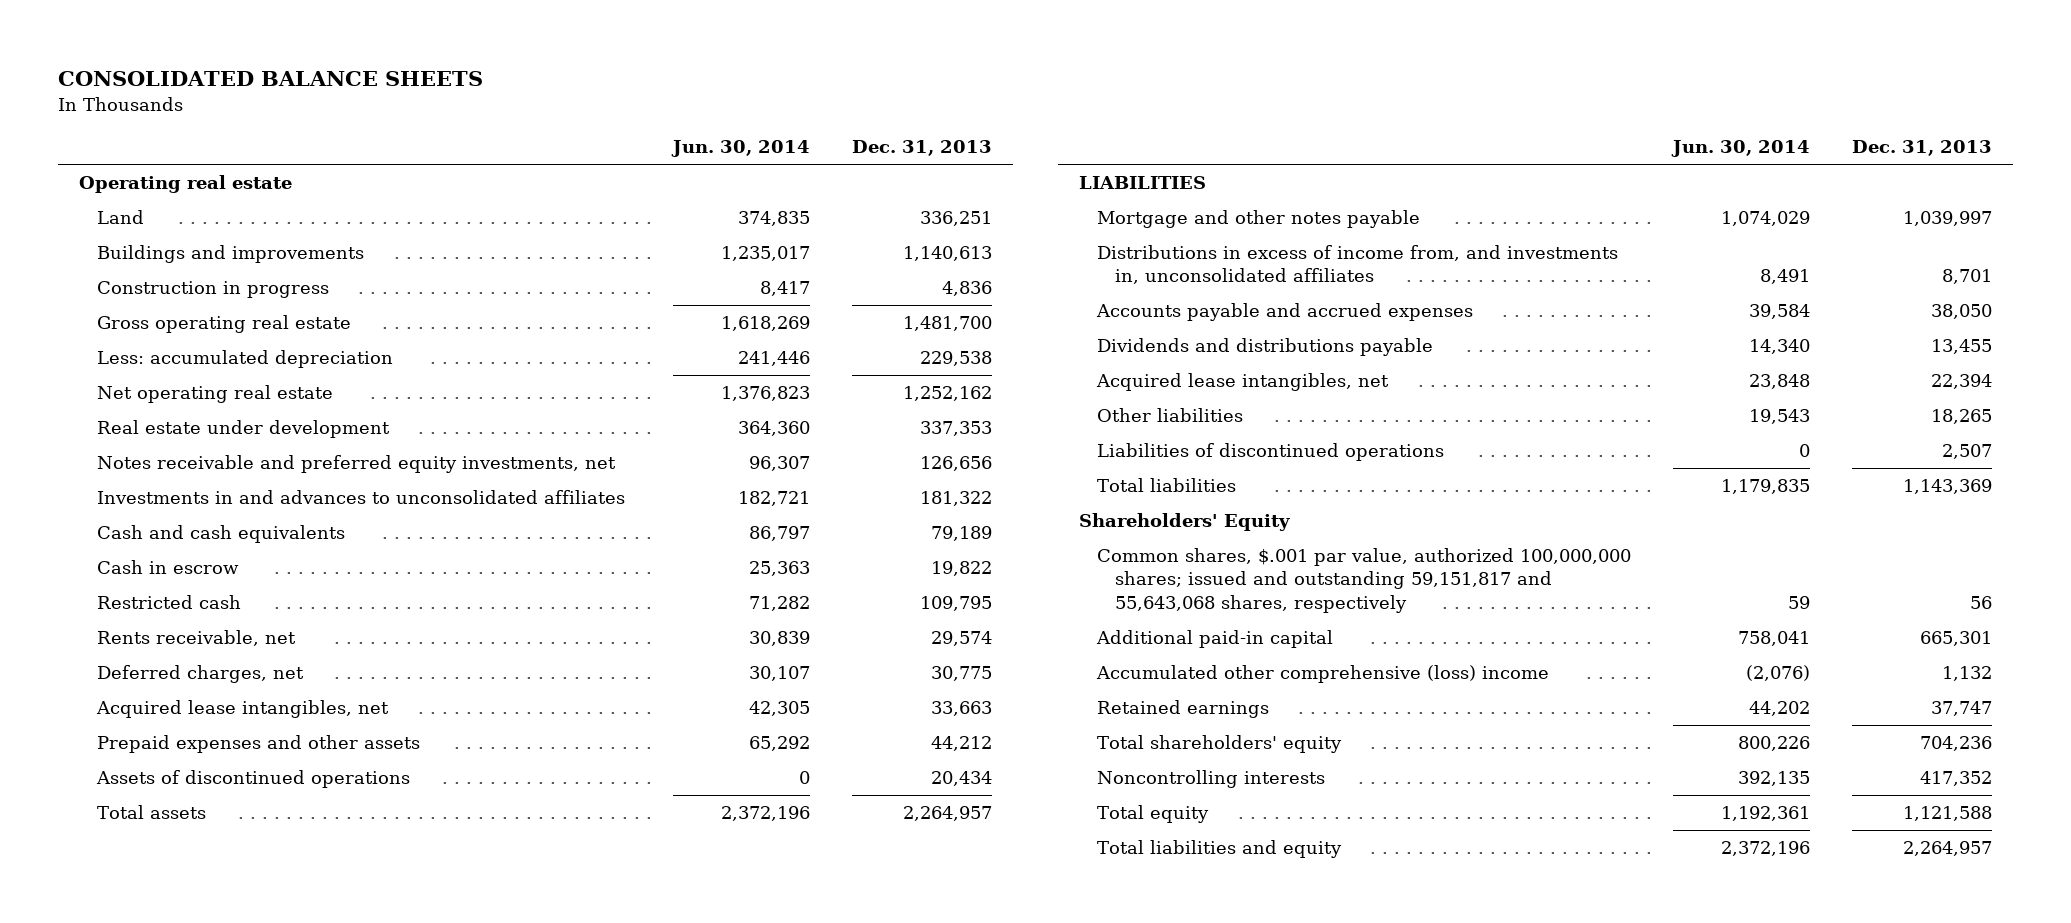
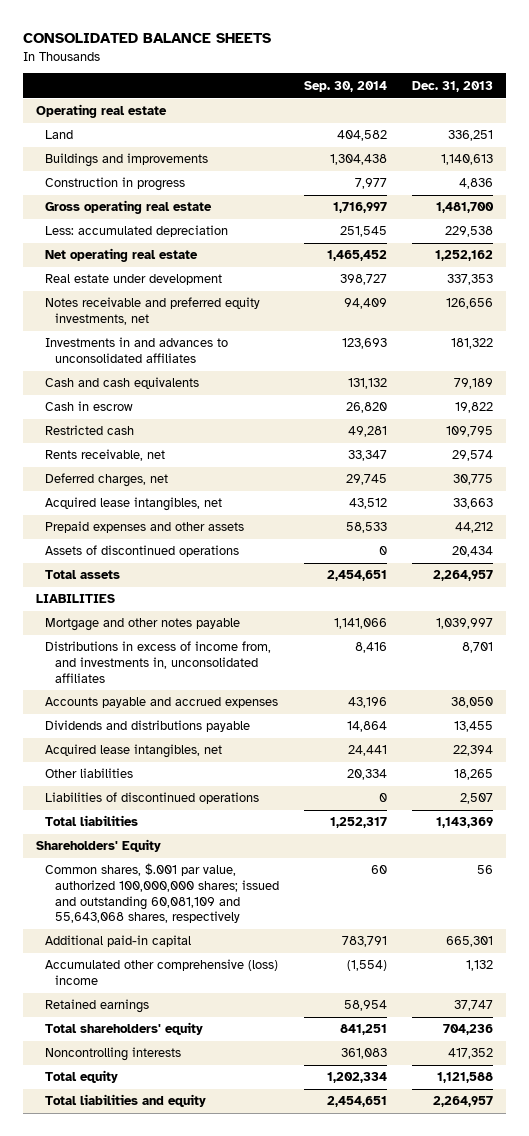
- | Jun. 30, 2014 | Dec. 31, 2013
+ | Sep. 30, 2014 | Dec. 31, 2013
- Common shares, $.001 par value, authorized 100,000,000 shares; issued and outstanding 59,151,817 and 55,643,068 shares, respectively | 59 | 56
+ Common shares, $.001 par value, authorized 100,000,000 shares; issued and outstanding 60,081,109 and 55,643,068 shares, respectively | 60 | 56

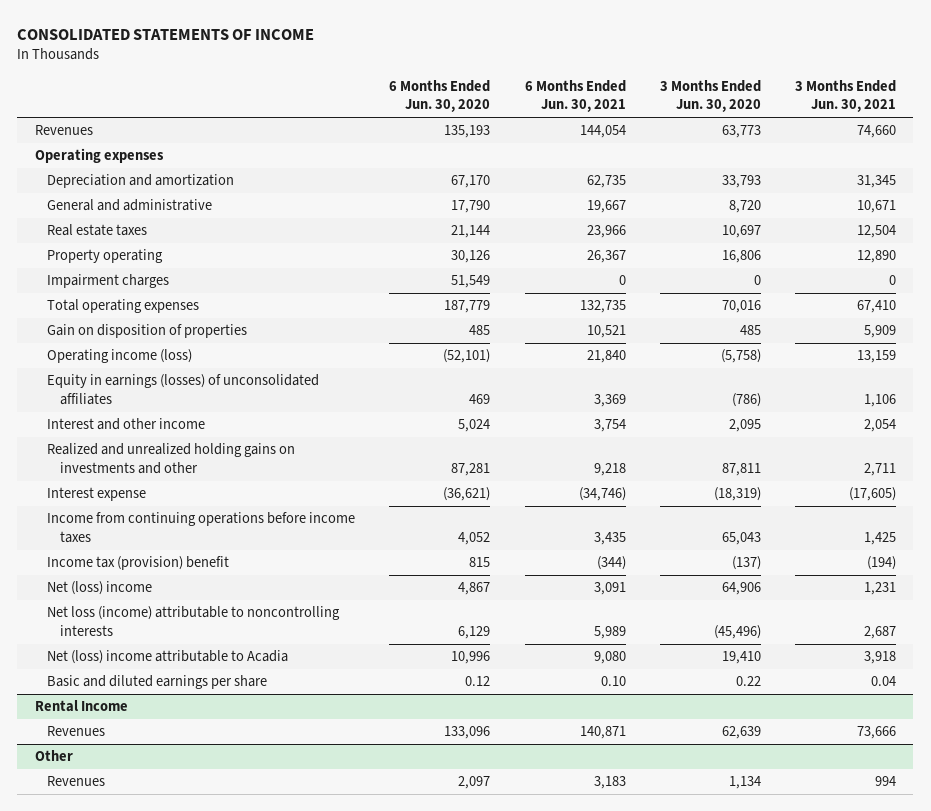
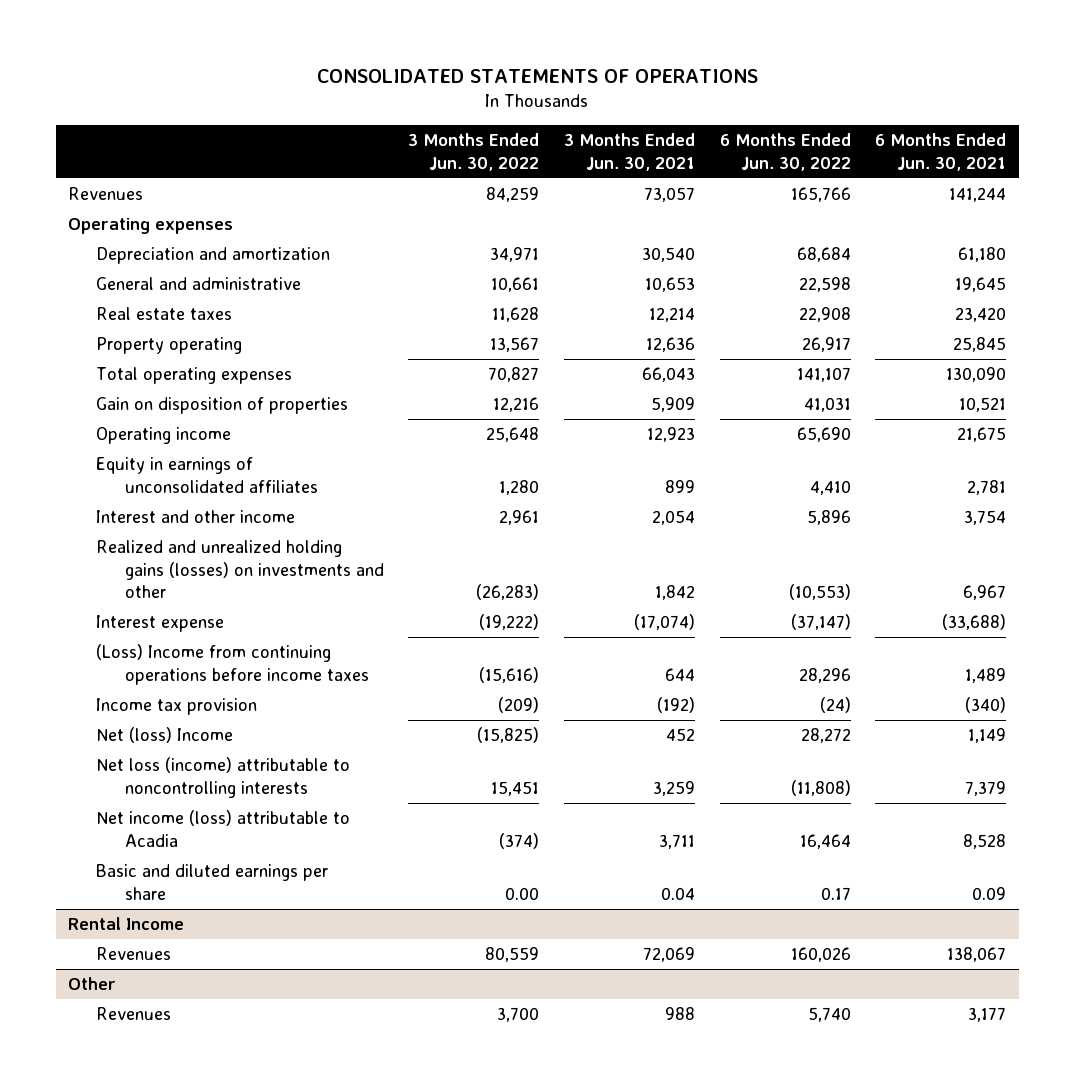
- CONSOLIDATED STATEMENTS OF INCOME
+ CONSOLIDATED STATEMENTS OF OPERATIONS
- | 6 Months Ended Jun. 30, 2020 | 6 Months Ended Jun. 30, 2021 | 3 Months Ended Jun. 30, 2020 | 3 Months Ended Jun. 30, 2021
+ | 3 Months Ended Jun. 30, 2022 | 3 Months Ended Jun. 30, 2021 | 6 Months Ended Jun. 30, 2022 | 6 Months Ended Jun. 30, 2021
- Revenues | 135,193 | 144,054 | 63,773 | 74,660
+ Revenues | 84,259 | 73,057 | 165,766 | 141,244
- Depreciation and amortization | 67,170 | 62,735 | 33,793 | 31,345
- General and administrative | 17,790 | 19,667 | 8,720 | 10,671
- Real estate taxes | 21,144 | 23,966 | 10,697 | 12,504
- Property operating | 30,126 | 26,367 | 16,806 | 12,890
- Impairment charges | 51,549 | 0 | 0 | 0
- Total operating expenses | 187,779 | 132,735 | 70,016 | 67,410
+ Depreciation and amortization | 34,971 | 30,540 | 68,684 | 61,180
+ General and administrative | 10,661 | 10,653 | 22,598 | 19,645
+ Real estate taxes | 11,628 | 12,214 | 22,908 | 23,420
+ Property operating | 13,567 | 12,636 | 26,917 | 25,845
+ Total operating expenses | 70,827 | 66,043 | 141,107 | 130,090
- Operating income (loss) | (52,101) | 21,840 | (5,758) | 13,159
- Equity in earnings (losses) of unconsolidated affiliates | 469 | 3,369 | (786) | 1,106
+ Operating income | 25,648 | 12,923 | 65,690 | 21,675
+ Equity in earnings of unconsolidated affiliates | 1,280 | 899 | 4,410 | 2,781
- Realized and unrealized holding gains on investments and other | 87,281 | 9,218 | 87,811 | 2,711
- Interest expense | (36,621) | (34,746) | (18,319) | (17,605)
- Income from continuing operations before income taxes | 4,052 | 3,435 | 65,043 | 1,425
- Income tax (provision) benefit | 815 | (344) | (137) | (194)
- Net (loss) income | 4,867 | 3,091 | 64,906 | 1,231
- Net loss (income) attributable to noncontrolling interests | 6,129 | 5,989 | (45,496) | 2,687
- Net (loss) income attributable to Acadia | 10,996 | 9,080 | 19,410 | 3,918
- Basic and diluted earnings per share | 0.12 | 0.10 | 0.22 | 0.04
+ Realized and unrealized holding gains (losses) on investments and other | (26,283) | 1,842 | (10,553) | 6,967
+ Interest expense | (19,222) | (17,074) | (37,147) | (33,688)
+ (Loss) Income from continuing operations before income taxes | (15,616) | 644 | 28,296 | 1,489
+ Income tax provision | (209) | (192) | (24) | (340)
+ Net (loss) Income | (15,825) | 452 | 28,272 | 1,149
+ Net loss (income) attributable to noncontrolling interests | 15,451 | 3,259 | (11,808) | 7,379
+ Net income (loss) attributable to Acadia | (374) | 3,711 | 16,464 | 8,528
+ Basic and diluted earnings per share | 0.00 | 0.04 | 0.17 | 0.09
@ Rental Income
- Revenues | 133,096 | 140,871 | 62,639 | 73,666
+ Revenues | 80,559 | 72,069 | 160,026 | 138,067
@ Other
- Revenues | 2,097 | 3,183 | 1,134 | 994
+ Revenues | 3,700 | 988 | 5,740 | 3,177

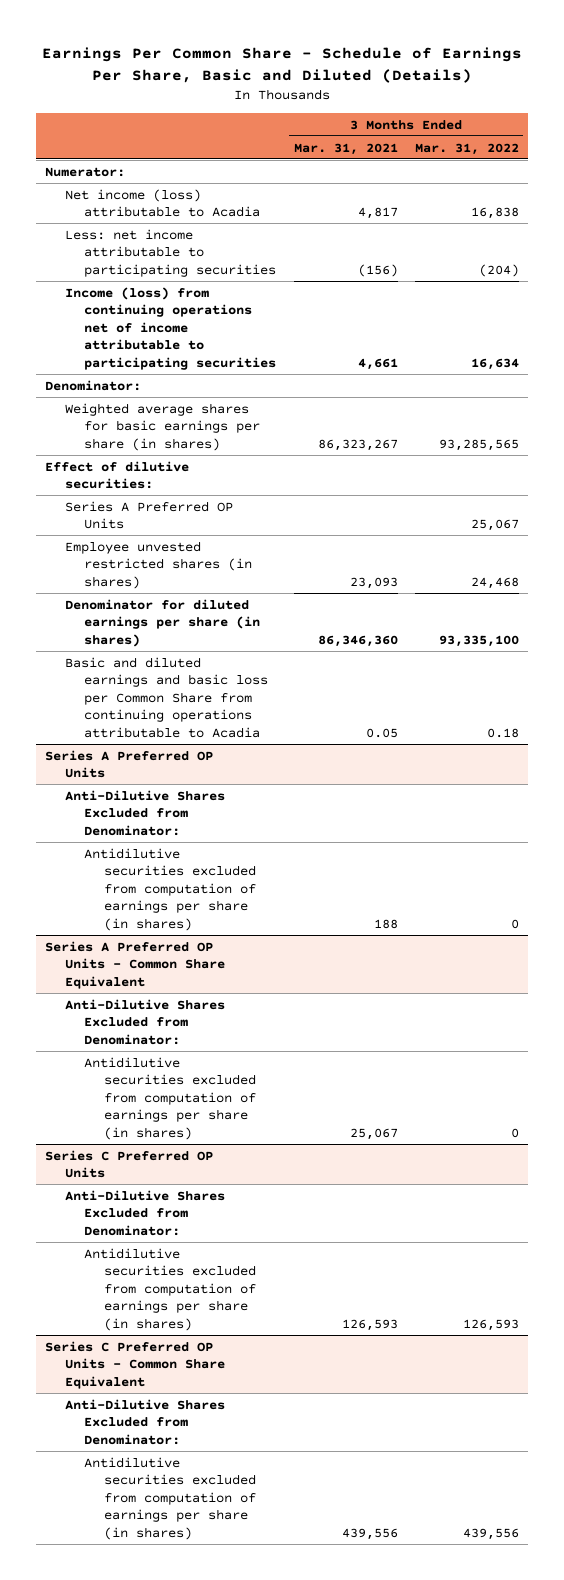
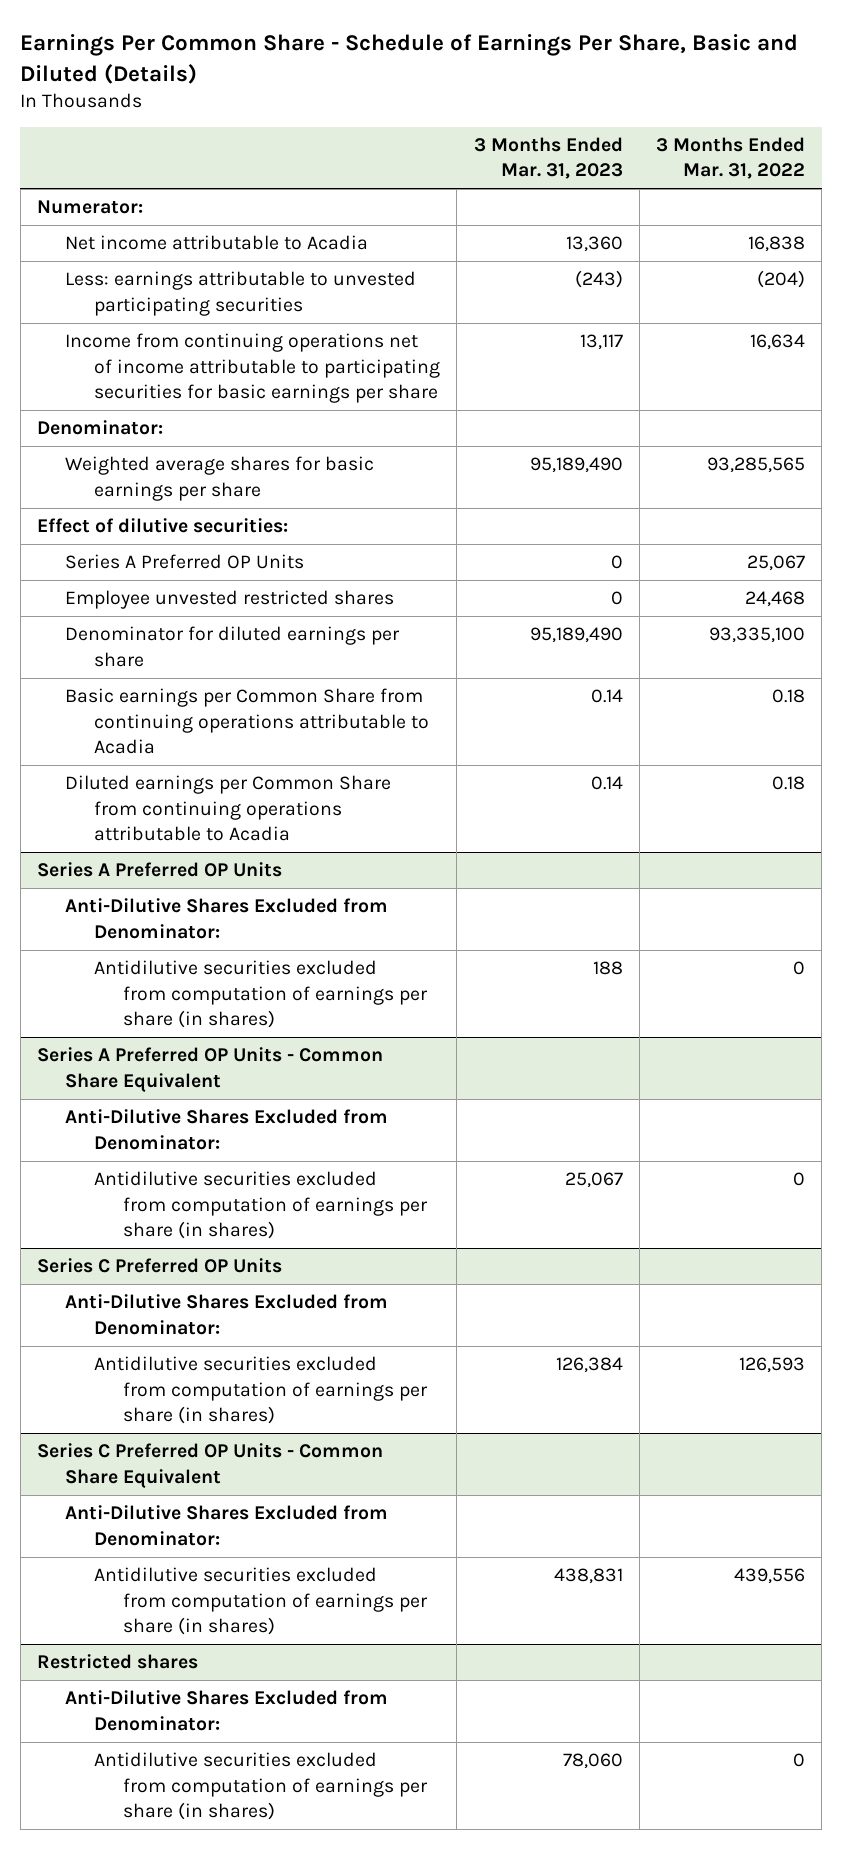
- | 3 Months Ended Mar. 31, 2021 | 3 Months Ended Mar. 31, 2022
+ | 3 Months Ended Mar. 31, 2023 | 3 Months Ended Mar. 31, 2022
- Net income (loss) attributable to Acadia | 4,817 | 16,838
- Less: net income attributable to participating securities | (156) | (204)
- Income (loss) from continuing operations net of income attributable to participating securities | 4,661 | 16,634
+ Net income attributable to Acadia | 13,360 | 16,838
+ Less: earnings attributable to unvested participating securities | (243) | (204)
+ Income from continuing operations net of income attributable to participating securities for basic earnings per share | 13,117 | 16,634
- Weighted average shares for basic earnings per share (in shares) | 86,323,267 | 93,285,565
+ Weighted average shares for basic earnings per share | 95,189,490 | 93,285,565
- Employee unvested restricted shares (in shares) | 23,093 | 24,468
- Denominator for diluted earnings per share (in shares) | 86,346,360 | 93,335,100
- Basic and diluted earnings and basic loss per Common Share from continuing operations attributable to Acadia | 0.05 | 0.18
+ Employee unvested restricted shares | 0 | 24,468
+ Denominator for diluted earnings per share | 95,189,490 | 93,335,100
+ Basic earnings per Common Share from continuing operations attributable to Acadia | 0.14 | 0.18
+ Diluted earnings per Common Share from continuing operations attributable to Acadia | 0.14 | 0.18
+ Restricted shares
+ Anti-Dilutive Shares Excluded from Denominator:
+ Antidilutive securities excluded from computation of earnings per share (in shares) | 78,060 | 0

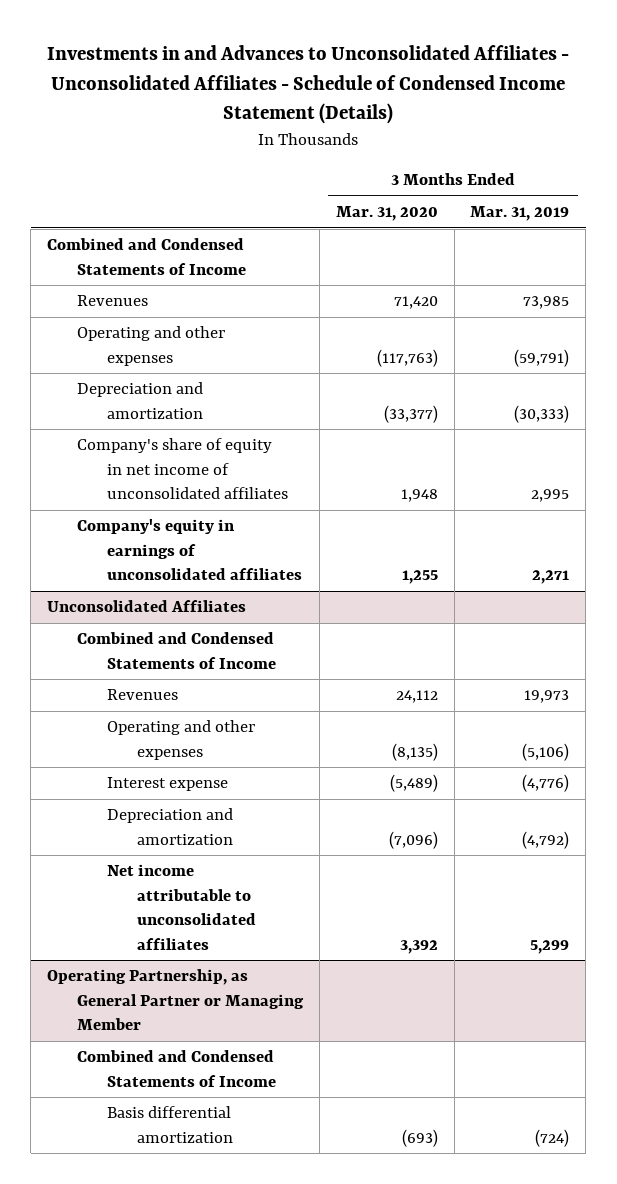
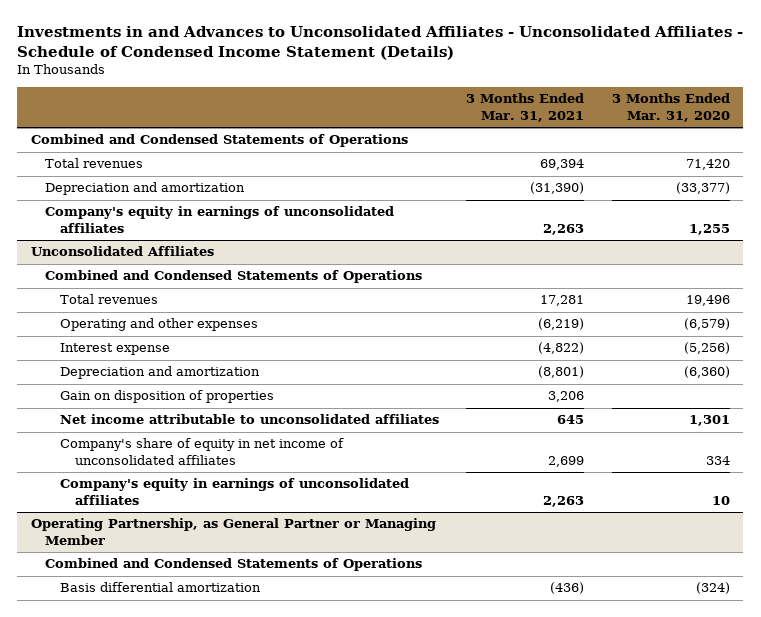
- | 3 Months Ended Mar. 31, 2020 | 3 Months Ended Mar. 31, 2019
+ | 3 Months Ended Mar. 31, 2021 | 3 Months Ended Mar. 31, 2020
- Combined and Condensed Statements of Income
- Revenues | 71,420 | 73,985
- Operating and other expenses | (117,763) | (59,791)
+ Combined and Condensed Statements of Operations
+ Total revenues | 69,394 | 71,420
- Company's share of equity in net income of unconsolidated affiliates | 1,948 | 2,995
@ Unconsolidated Affiliates
- Combined and Condensed Statements of Income
- Revenues | 24,112 | 19,973
- Operating and other expenses | (8,135) | (5,106)
- Interest expense | (5,489) | (4,776)
- Depreciation and amortization | (7,096) | (4,792)
- Net income attributable to unconsolidated affiliates | 3,392 | 5,299
+ Combined and Condensed Statements of Operations
+ Total revenues | 17,281 | 19,496
+ Operating and other expenses | (6,219) | (6,579)
+ Interest expense | (4,822) | (5,256)
+ Depreciation and amortization | (8,801) | (6,360)
+ Gain on disposition of properties | 3,206 |
+ Net income attributable to unconsolidated affiliates | 645 | 1,301
+ Company's share of equity in net income of unconsolidated affiliates | 2,699 | 334
+ Company's equity in earnings of unconsolidated affiliates | 2,263 | 10
@ Operating Partnership, as General Partner or Managing Member
- Combined and Condensed Statements of Income
- Basis differential amortization | (693) | (724)
+ Combined and Condensed Statements of Operations
+ Basis differential amortization | (436) | (324)

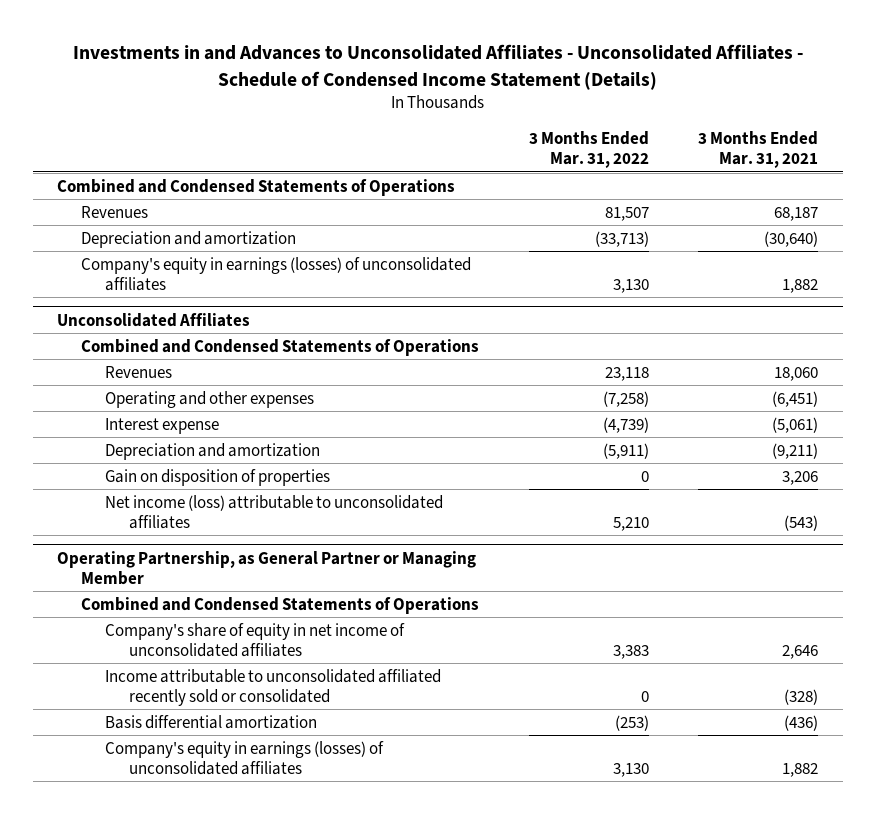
- | 3 Months Ended Mar. 31, 2021 | 3 Months Ended Mar. 31, 2020
+ | 3 Months Ended Mar. 31, 2022 | 3 Months Ended Mar. 31, 2021
- Total revenues | 69,394 | 71,420
- Depreciation and amortization | (31,390) | (33,377)
- Company's equity in earnings of unconsolidated affiliates | 2,263 | 1,255
+ Revenues | 81,507 | 68,187
+ Depreciation and amortization | (33,713) | (30,640)
+ Company's equity in earnings (losses) of unconsolidated affiliates | 3,130 | 1,882
@ Unconsolidated Affiliates
- Total revenues | 17,281 | 19,496
- Operating and other expenses | (6,219) | (6,579)
- Interest expense | (4,822) | (5,256)
- Depreciation and amortization | (8,801) | (6,360)
+ Revenues | 23,118 | 18,060
+ Operating and other expenses | (7,258) | (6,451)
+ Interest expense | (4,739) | (5,061)
+ Depreciation and amortization | (5,911) | (9,211)
- Net income attributable to unconsolidated affiliates | 645 | 1,301
- Company's share of equity in net income of unconsolidated affiliates | 2,699 | 334
- Company's equity in earnings of unconsolidated affiliates | 2,263 | 10
+ Net income (loss) attributable to unconsolidated affiliates | 5,210 | (543)
@ Operating Partnership, as General Partner or Managing Member
+ Company's share of equity in net income of unconsolidated affiliates | 3,383 | 2,646
+ Income attributable to unconsolidated affiliated recently sold or consolidated | 0 | (328)
+ Company's equity in earnings (losses) of unconsolidated affiliates | 3,130 | 1,882

